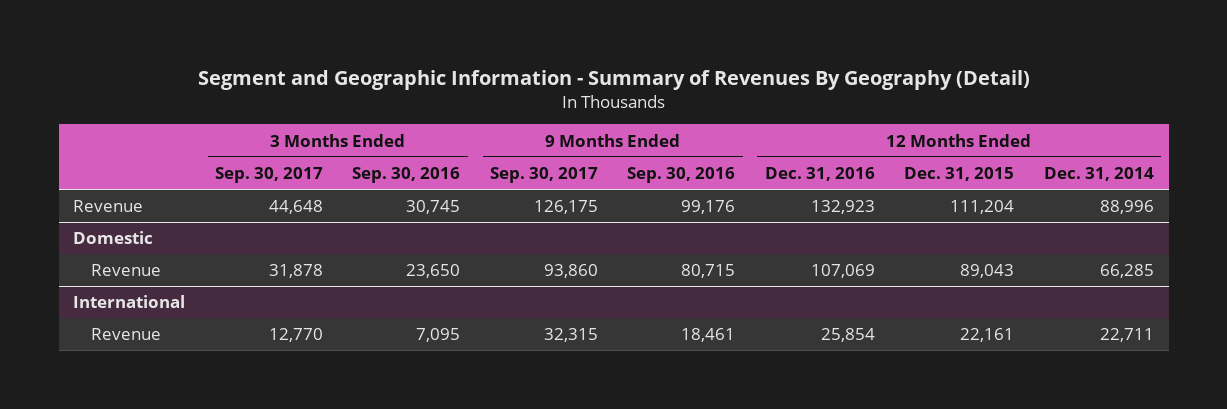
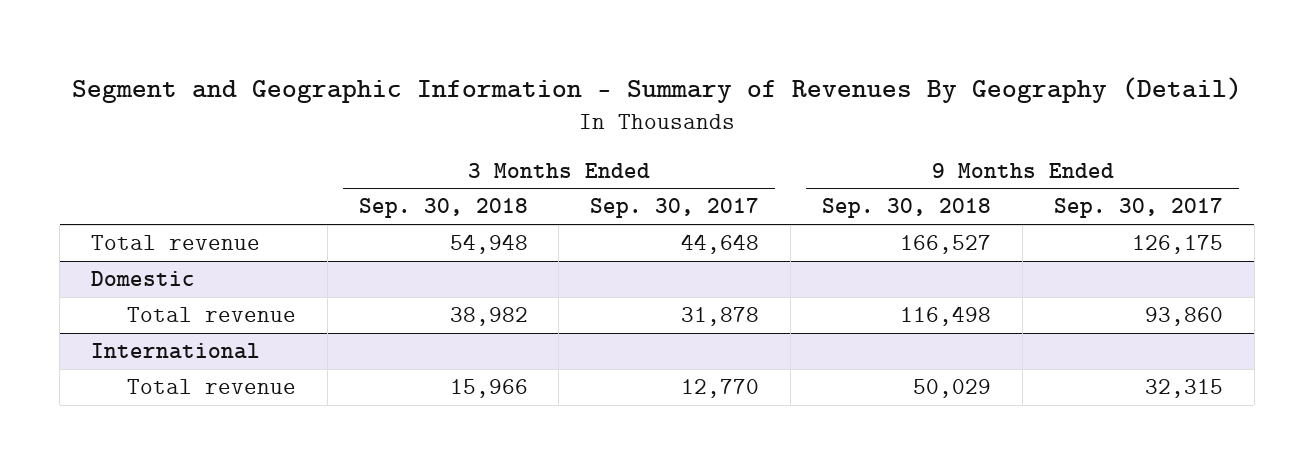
- | 3 Months Ended Sep. 30, 2017 | 3 Months Ended Sep. 30, 2016 | 9 Months Ended Sep. 30, 2017 | 9 Months Ended Sep. 30, 2016 | 12 Months Ended Dec. 31, 2016 | 12 Months Ended Dec. 31, 2015 | 12 Months Ended Dec. 31, 2014
+ | 3 Months Ended Sep. 30, 2018 | 3 Months Ended Sep. 30, 2017 | 9 Months Ended Sep. 30, 2018 | 9 Months Ended Sep. 30, 2017
- Revenue | 44,648 | 30,745 | 126,175 | 99,176 | 132,923 | 111,204 | 88,996
+ Total revenue | 54,948 | 44,648 | 166,527 | 126,175
@ Domestic
- Revenue | 31,878 | 23,650 | 93,860 | 80,715 | 107,069 | 89,043 | 66,285
+ Total revenue | 38,982 | 31,878 | 116,498 | 93,860
@ International
- Revenue | 12,770 | 7,095 | 32,315 | 18,461 | 25,854 | 22,161 | 22,711
+ Total revenue | 15,966 | 12,770 | 50,029 | 32,315

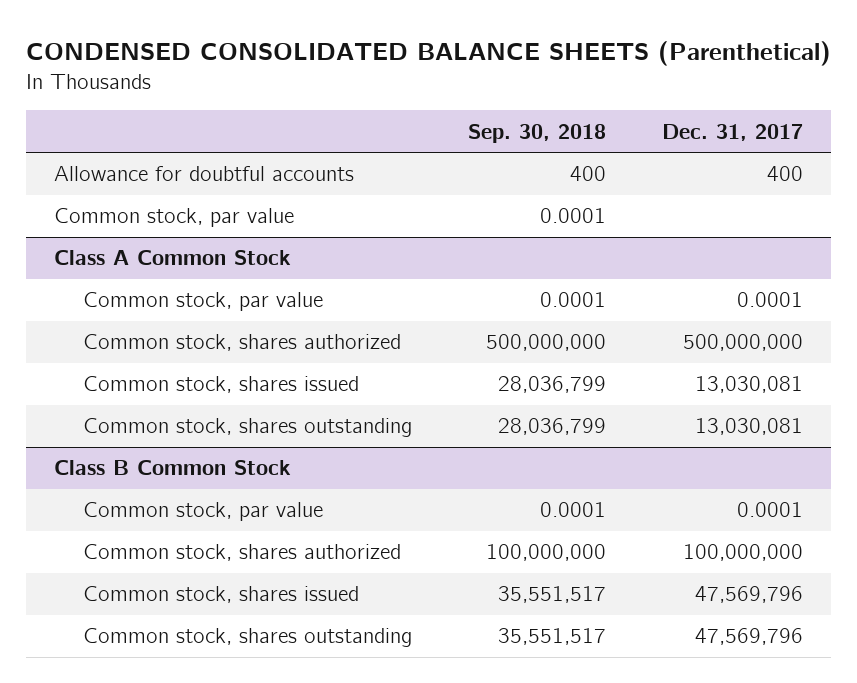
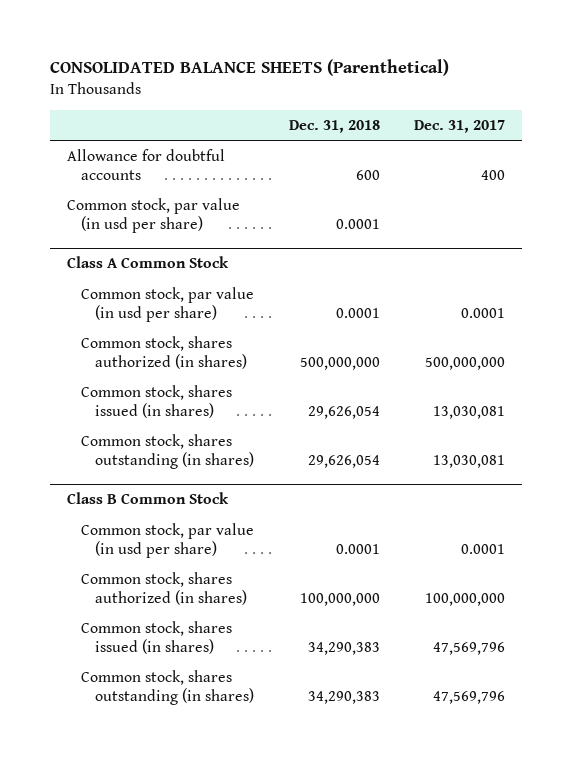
- CONDENSED CONSOLIDATED BALANCE SHEETS (Parenthetical)
+ CONSOLIDATED BALANCE SHEETS (Parenthetical)
- | Sep. 30, 2018 | Dec. 31, 2017
+ | Dec. 31, 2018 | Dec. 31, 2017
- Common stock, par value | 0.0001 |
+ Common stock, par value (in usd per share) | 0.0001 |
@ Class A Common Stock
- Common stock, par value | 0.0001 | 0.0001
- Common stock, shares authorized | 500,000,000 | 500,000,000
- Common stock, shares issued | 28,036,799 | 13,030,081
- Common stock, shares outstanding | 28,036,799 | 13,030,081
+ Common stock, par value (in usd per share) | 0.0001 | 0.0001
+ Common stock, shares authorized (in shares) | 500,000,000 | 500,000,000
+ Common stock, shares issued (in shares) | 29,626,054 | 13,030,081
+ Common stock, shares outstanding (in shares) | 29,626,054 | 13,030,081
@ Class B Common Stock
- Common stock, par value | 0.0001 | 0.0001
- Common stock, shares authorized | 100,000,000 | 100,000,000
- Common stock, shares issued | 35,551,517 | 47,569,796
- Common stock, shares outstanding | 35,551,517 | 47,569,796
+ Common stock, par value (in usd per share) | 0.0001 | 0.0001
+ Common stock, shares authorized (in shares) | 100,000,000 | 100,000,000
+ Common stock, shares issued (in shares) | 34,290,383 | 47,569,796
+ Common stock, shares outstanding (in shares) | 34,290,383 | 47,569,796

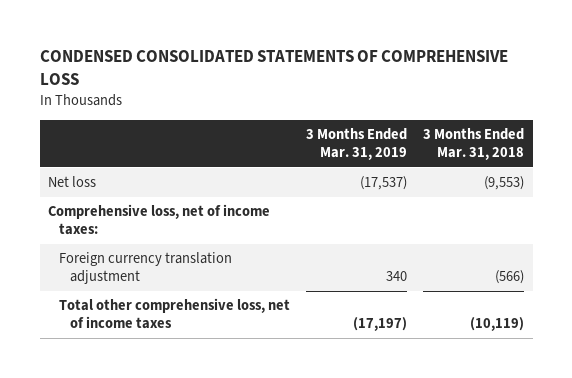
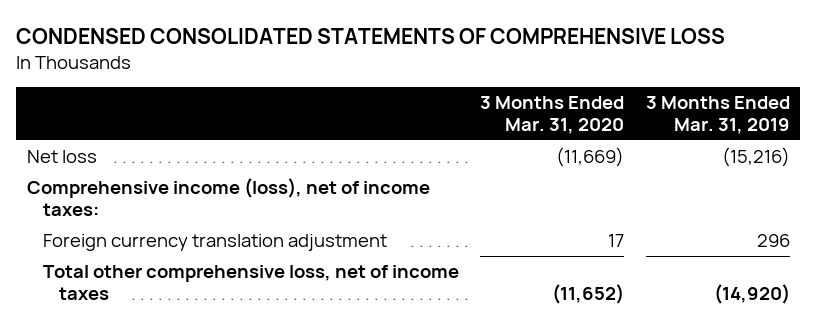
- | 3 Months Ended Mar. 31, 2019 | 3 Months Ended Mar. 31, 2018
+ | 3 Months Ended Mar. 31, 2020 | 3 Months Ended Mar. 31, 2019
- Net loss | (17,537) | (9,553)
- Comprehensive loss, net of income taxes:
- Foreign currency translation adjustment | 340 | (566)
- Total other comprehensive loss, net of income taxes | (17,197) | (10,119)
+ Net loss | (11,669) | (15,216)
+ Comprehensive income (loss), net of income taxes:
+ Foreign currency translation adjustment | 17 | 296
+ Total other comprehensive loss, net of income taxes | (11,652) | (14,920)

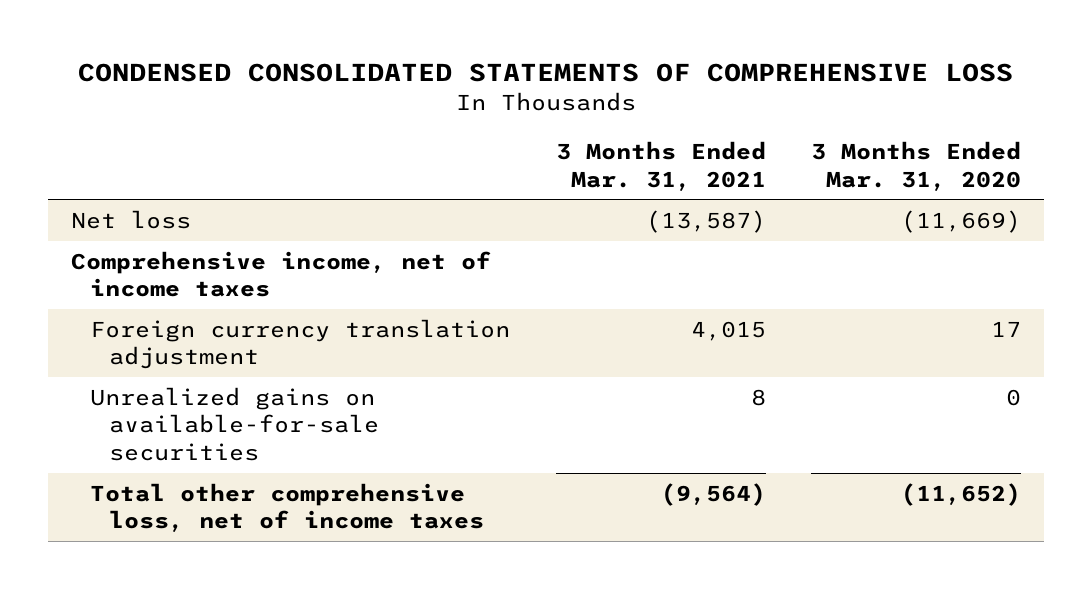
- | 3 Months Ended Mar. 31, 2020 | 3 Months Ended Mar. 31, 2019
+ | 3 Months Ended Mar. 31, 2021 | 3 Months Ended Mar. 31, 2020
- Comprehensive income (loss), net of income taxes:
+ Comprehensive income, net of income taxes
+ Unrealized gains on available-for-sale securities | 8 | 0

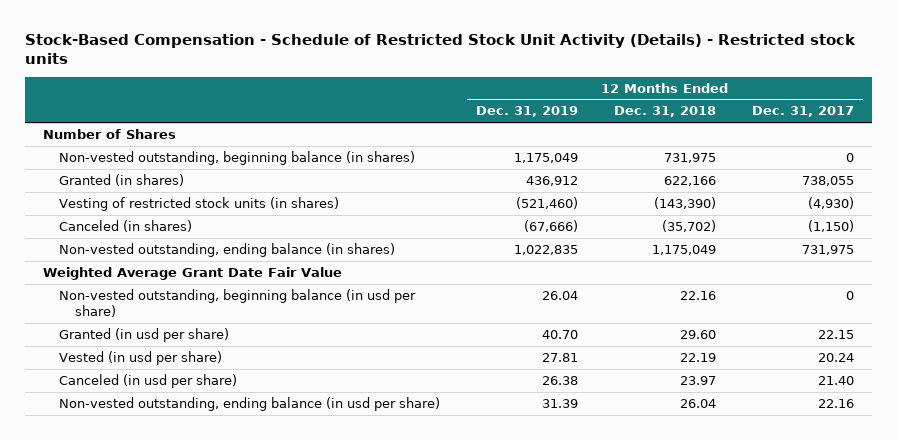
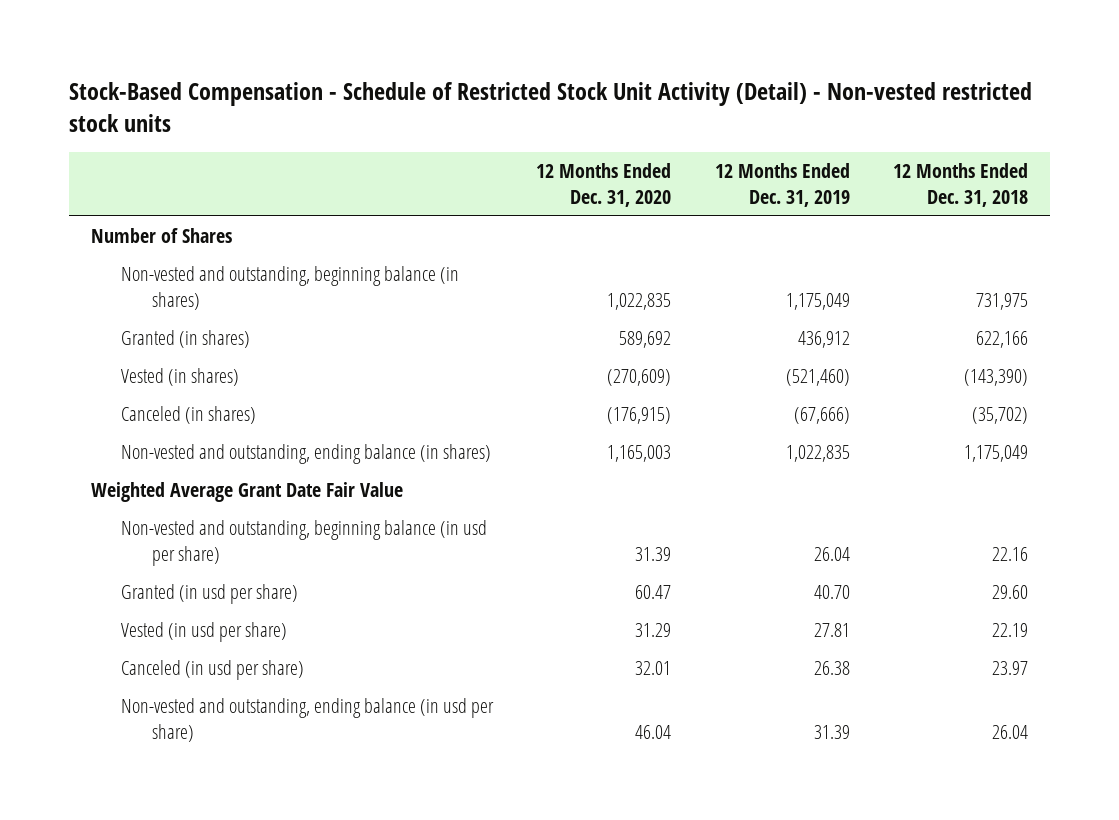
- Stock-Based Compensation - Schedule of Restricted Stock Unit Activity (Details) - Restricted stock units
+ Stock-Based Compensation - Schedule of Restricted Stock Unit Activity (Detail) - Non-vested restricted stock units
- | 12 Months Ended Dec. 31, 2019 | 12 Months Ended Dec. 31, 2018 | 12 Months Ended Dec. 31, 2017
+ | 12 Months Ended Dec. 31, 2020 | 12 Months Ended Dec. 31, 2019 | 12 Months Ended Dec. 31, 2018
- Non-vested outstanding, beginning balance (in shares) | 1,175,049 | 731,975 | 0
+ Non-vested and outstanding, beginning balance (in shares) | 1,022,835 | 1,175,049 | 731,975
- Vesting of restricted stock units (in shares) | (521,460) | (143,390) | (4,930)
+ Vested (in shares) | (270,609) | (521,460) | (143,390)
- Non-vested outstanding, ending balance (in shares) | 1,022,835 | 1,175,049 | 731,975
+ Non-vested and outstanding, ending balance (in shares) | 1,165,003 | 1,022,835 | 1,175,049
- Non-vested outstanding, beginning balance (in usd per share) | 26.04 | 22.16 | 0
+ Non-vested and outstanding, beginning balance (in usd per share) | 31.39 | 26.04 | 22.16
- Non-vested outstanding, ending balance (in usd per share) | 31.39 | 26.04 | 22.16
+ Non-vested and outstanding, ending balance (in usd per share) | 46.04 | 31.39 | 26.04

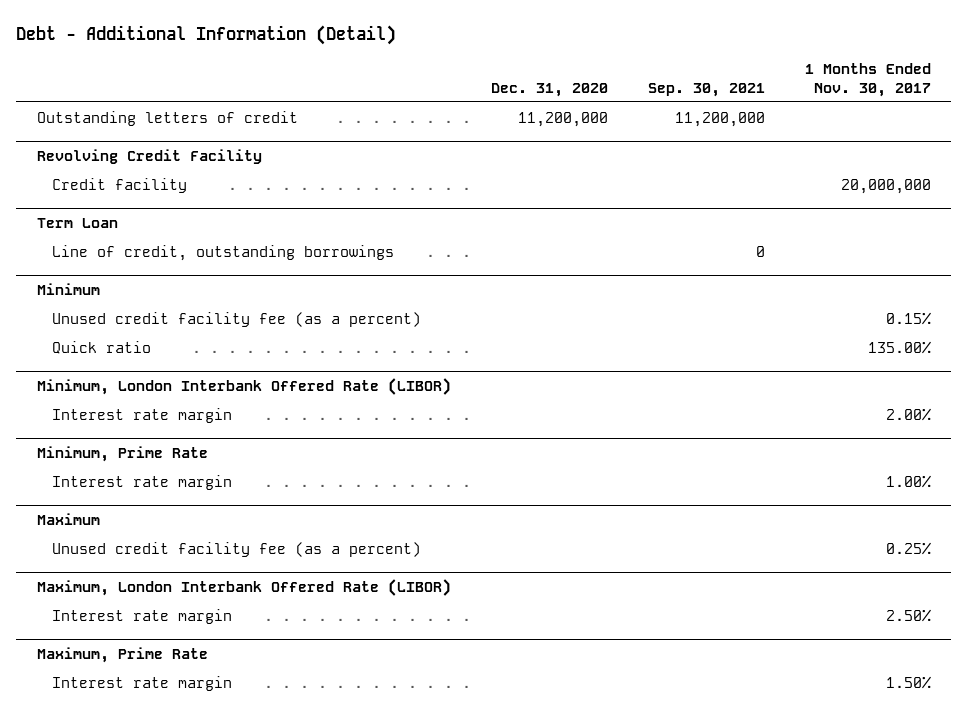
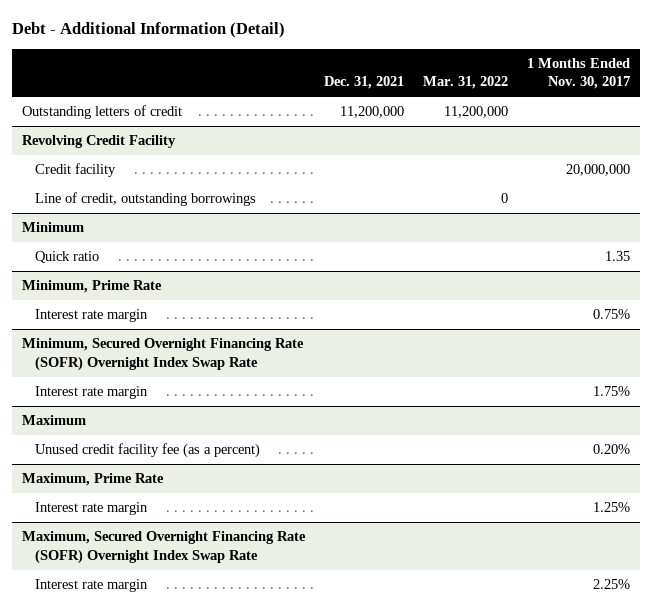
- | Dec. 31, 2020 | Sep. 30, 2021 | 1 Months Ended Nov. 30, 2017
+ | Dec. 31, 2021 | Mar. 31, 2022 | 1 Months Ended Nov. 30, 2017
- Term Loan
@ Minimum
- Unused credit facility fee (as a percent) | | | 0.15%
- Quick ratio | | | 135.00%
- Minimum, London Interbank Offered Rate (LIBOR)
- Interest rate margin | | | 2.00%
@ Minimum
+ Quick ratio | | | 1.35
@ Minimum, Prime Rate
- Interest rate margin | | | 1.00%
+ Interest rate margin | | | 0.75%
+ Minimum, Secured Overnight Financing Rate (SOFR) Overnight Index Swap Rate
+ Interest rate margin | | | 1.75%
@ Maximum
- Unused credit facility fee (as a percent) | | | 0.25%
- Maximum, London Interbank Offered Rate (LIBOR)
- Interest rate margin | | | 2.50%
@ Maximum
+ Unused credit facility fee (as a percent) | | | 0.20%
@ Maximum, Prime Rate
- Interest rate margin | | | 1.50%
+ Interest rate margin | | | 1.25%
+ Maximum, Secured Overnight Financing Rate (SOFR) Overnight Index Swap Rate
+ Interest rate margin | | | 2.25%

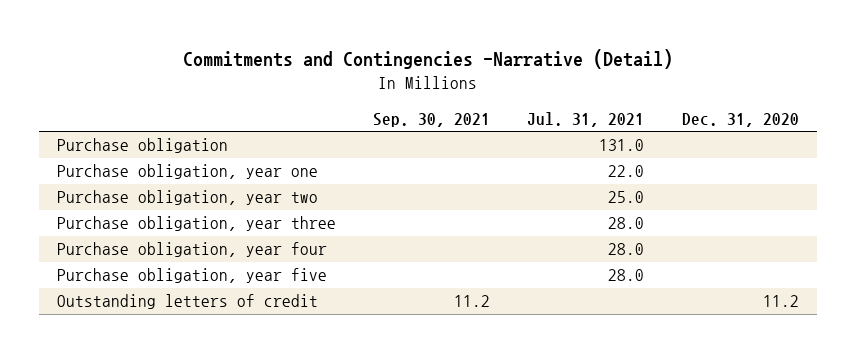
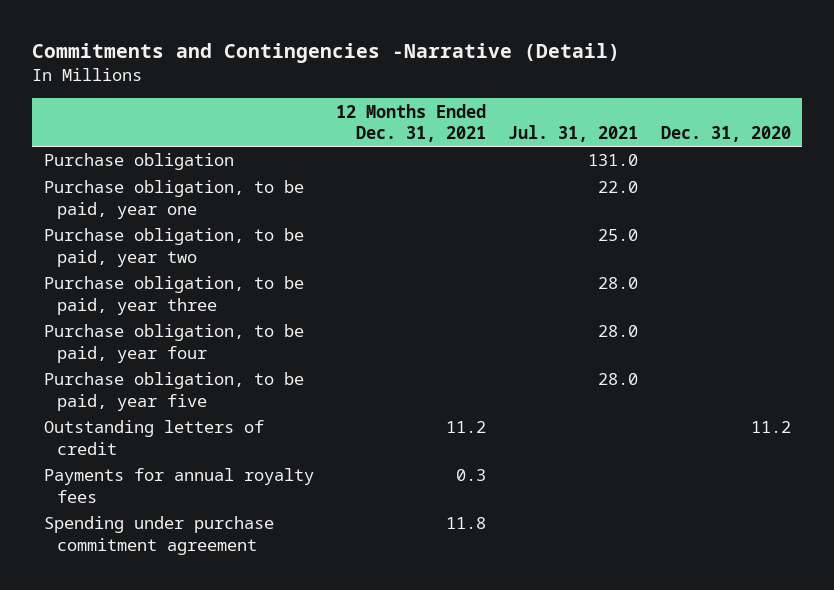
- | Sep. 30, 2021 | Jul. 31, 2021 | Dec. 31, 2020
+ | 12 Months Ended Dec. 31, 2021 | Jul. 31, 2021 | Dec. 31, 2020
- Purchase obligation, year one | | 22.0 |
- Purchase obligation, year two | | 25.0 |
- Purchase obligation, year three | | 28.0 |
- Purchase obligation, year four | | 28.0 |
- Purchase obligation, year five | | 28.0 |
+ Purchase obligation, to be paid, year one | | 22.0 |
+ Purchase obligation, to be paid, year two | | 25.0 |
+ Purchase obligation, to be paid, year three | | 28.0 |
+ Purchase obligation, to be paid, year four | | 28.0 |
+ Purchase obligation, to be paid, year five | | 28.0 |
+ Payments for annual royalty fees | 0.3 | |
+ Spending under purchase commitment agreement | 11.8 | |

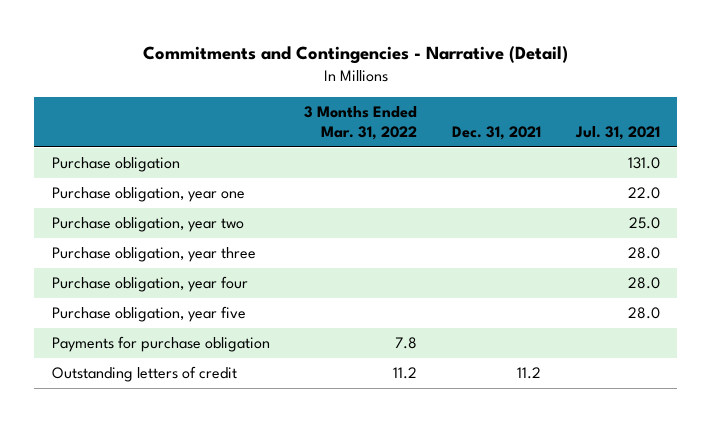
- Commitments and Contingencies -Narrative (Detail)
+ Commitments and Contingencies - Narrative (Detail)
- | 12 Months Ended Dec. 31, 2021 | Jul. 31, 2021 | Dec. 31, 2020
+ | 3 Months Ended Mar. 31, 2022 | Dec. 31, 2021 | Jul. 31, 2021
- Purchase obligation, to be paid, year one | | 22.0 |
- Purchase obligation, to be paid, year two | | 25.0 |
- Purchase obligation, to be paid, year three | | 28.0 |
- Purchase obligation, to be paid, year four | | 28.0 |
- Purchase obligation, to be paid, year five | | 28.0 |
+ Purchase obligation, year one | | | 22.0
+ Purchase obligation, year two | | | 25.0
+ Purchase obligation, year three | | | 28.0
+ Purchase obligation, year four | | | 28.0
+ Purchase obligation, year five | | | 28.0
+ Payments for purchase obligation | 7.8 | |
- Payments for annual royalty fees | 0.3 | |
- Spending under purchase commitment agreement | 11.8 | |

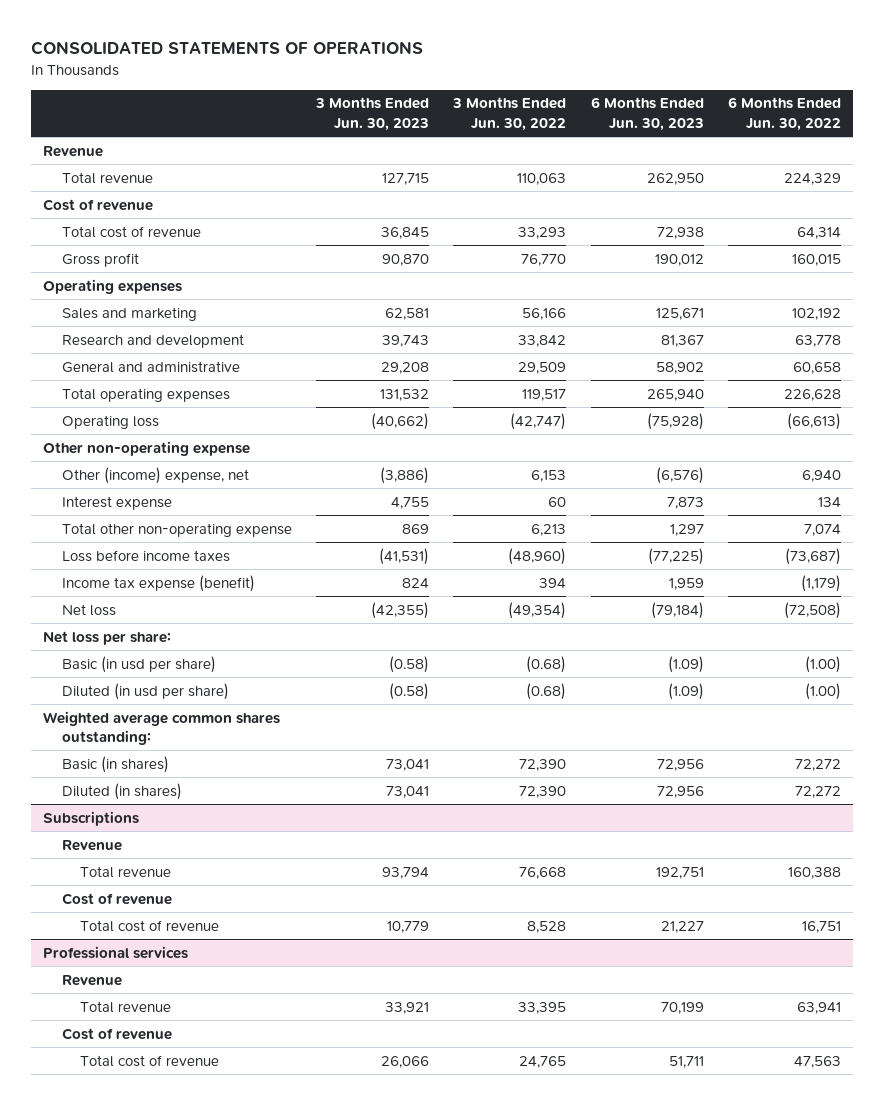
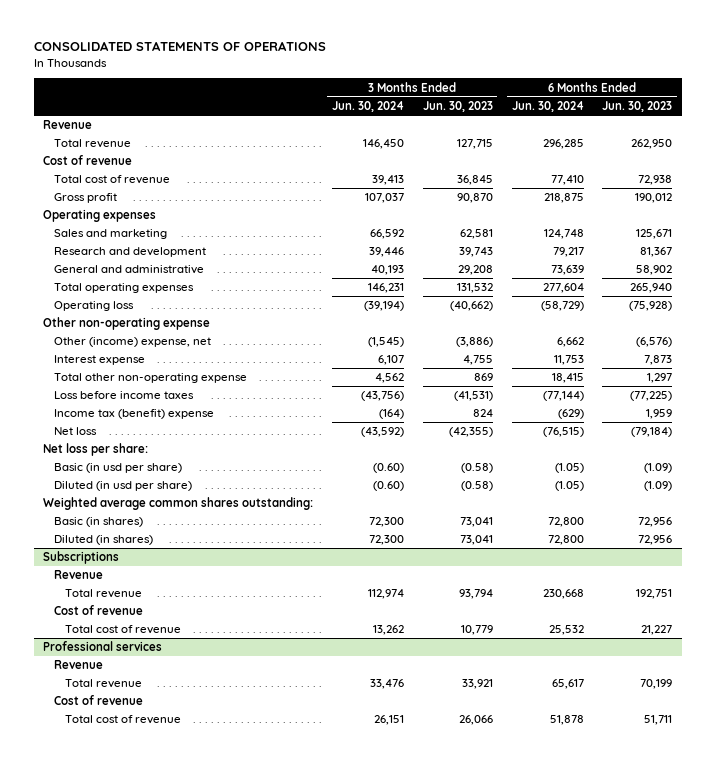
- | 3 Months Ended Jun. 30, 2023 | 3 Months Ended Jun. 30, 2022 | 6 Months Ended Jun. 30, 2023 | 6 Months Ended Jun. 30, 2022
+ | 3 Months Ended Jun. 30, 2024 | 3 Months Ended Jun. 30, 2023 | 6 Months Ended Jun. 30, 2024 | 6 Months Ended Jun. 30, 2023
- Income tax expense (benefit) | 824 | 394 | 1,959 | (1,179)
+ Income tax (benefit) expense | (164) | 824 | (629) | 1,959

